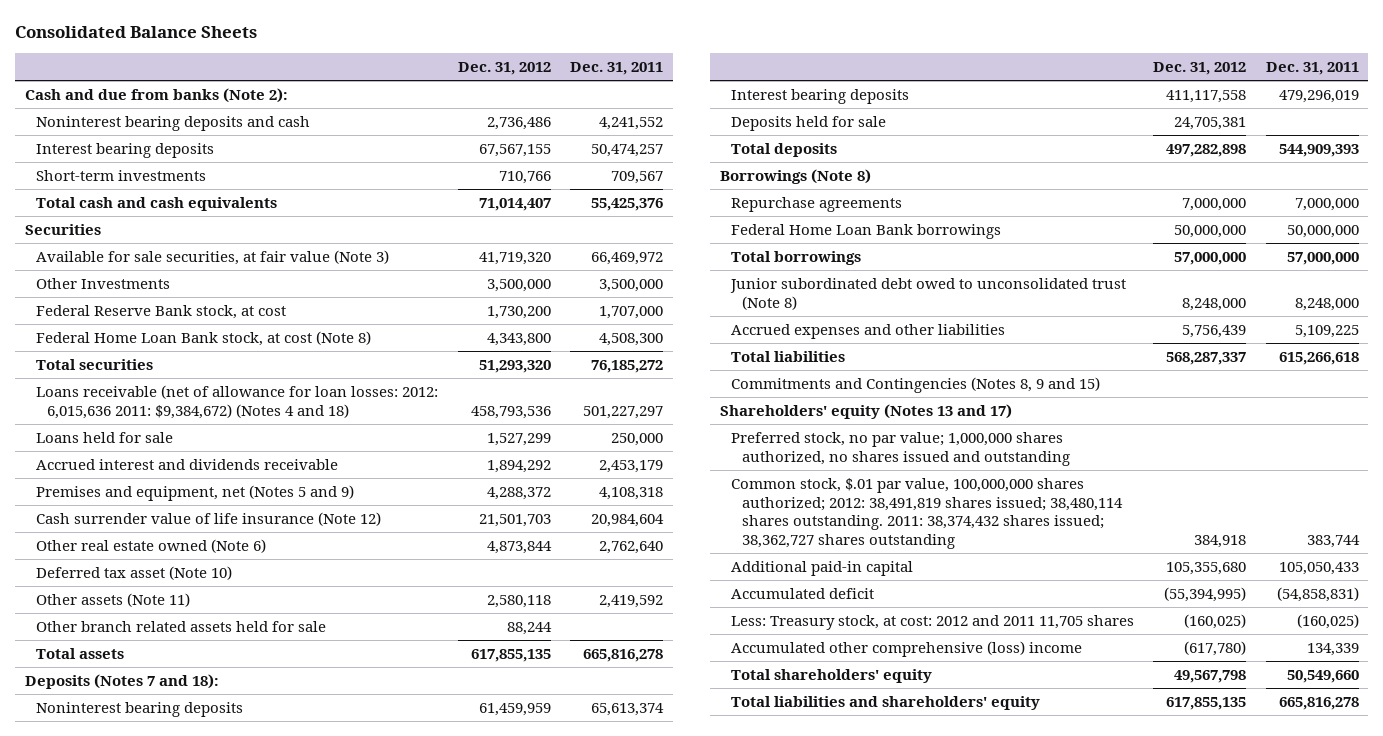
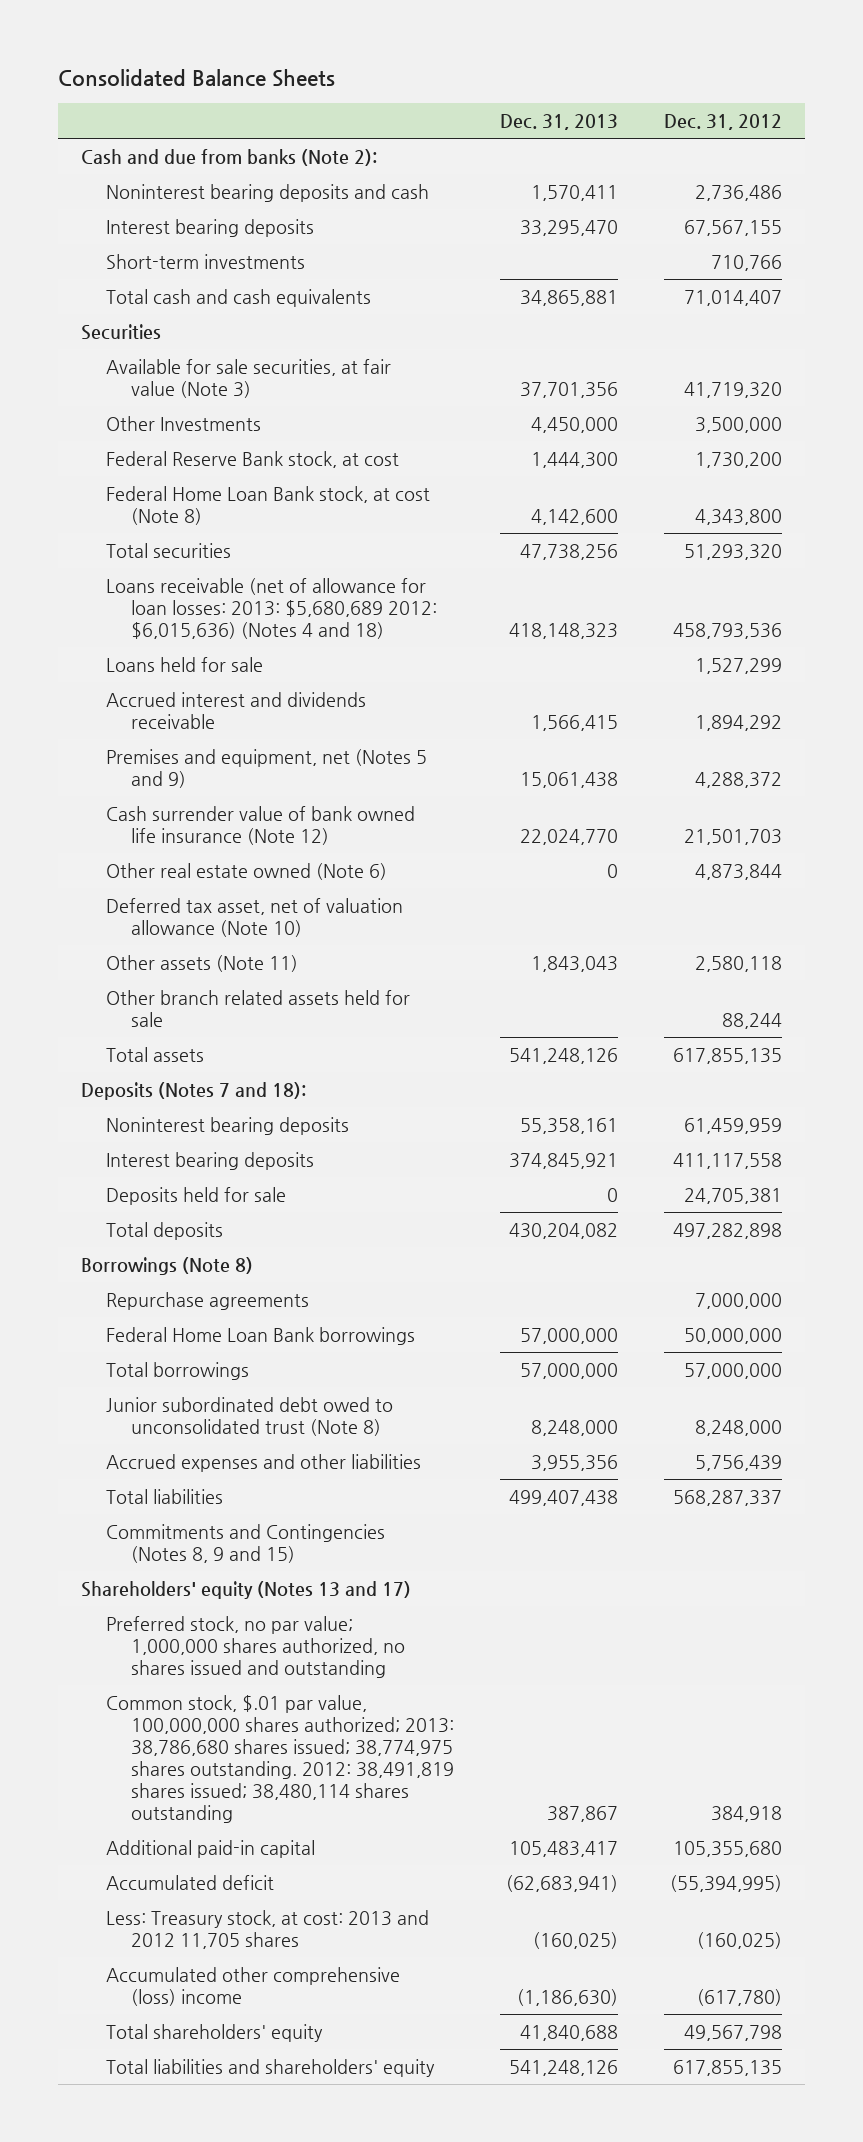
- | Dec. 31, 2012 | Dec. 31, 2011
+ | Dec. 31, 2013 | Dec. 31, 2012
- Loans receivable (net of allowance for loan losses: 2012: 6,015,636 2011: $9,384,672) (Notes 4 and 18) | 458,793,536 | 501,227,297
+ Loans receivable (net of allowance for loan losses: 2013: $5,680,689 2012: $6,015,636) (Notes 4 and 18) | 418,148,323 | 458,793,536
- Cash surrender value of life insurance (Note 12) | 21,501,703 | 20,984,604
+ Cash surrender value of bank owned life insurance (Note 12) | 22,024,770 | 21,501,703
- Deferred tax asset (Note 10)
+ Deferred tax asset, net of valuation allowance (Note 10)
- Common stock, $.01 par value, 100,000,000 shares authorized; 2012: 38,491,819 shares issued; 38,480,114 shares outstanding. 2011: 38,374,432 shares issued; 38,362,727 shares outstanding | 384,918 | 383,744
+ Common stock, $.01 par value, 100,000,000 shares authorized; 2013: 38,786,680 shares issued; 38,774,975 shares outstanding. 2012: 38,491,819 shares issued; 38,480,114 shares outstanding | 387,867 | 384,918
- Less: Treasury stock, at cost: 2012 and 2011 11,705 shares | (160,025) | (160,025)
+ Less: Treasury stock, at cost: 2013 and 2012 11,705 shares | (160,025) | (160,025)

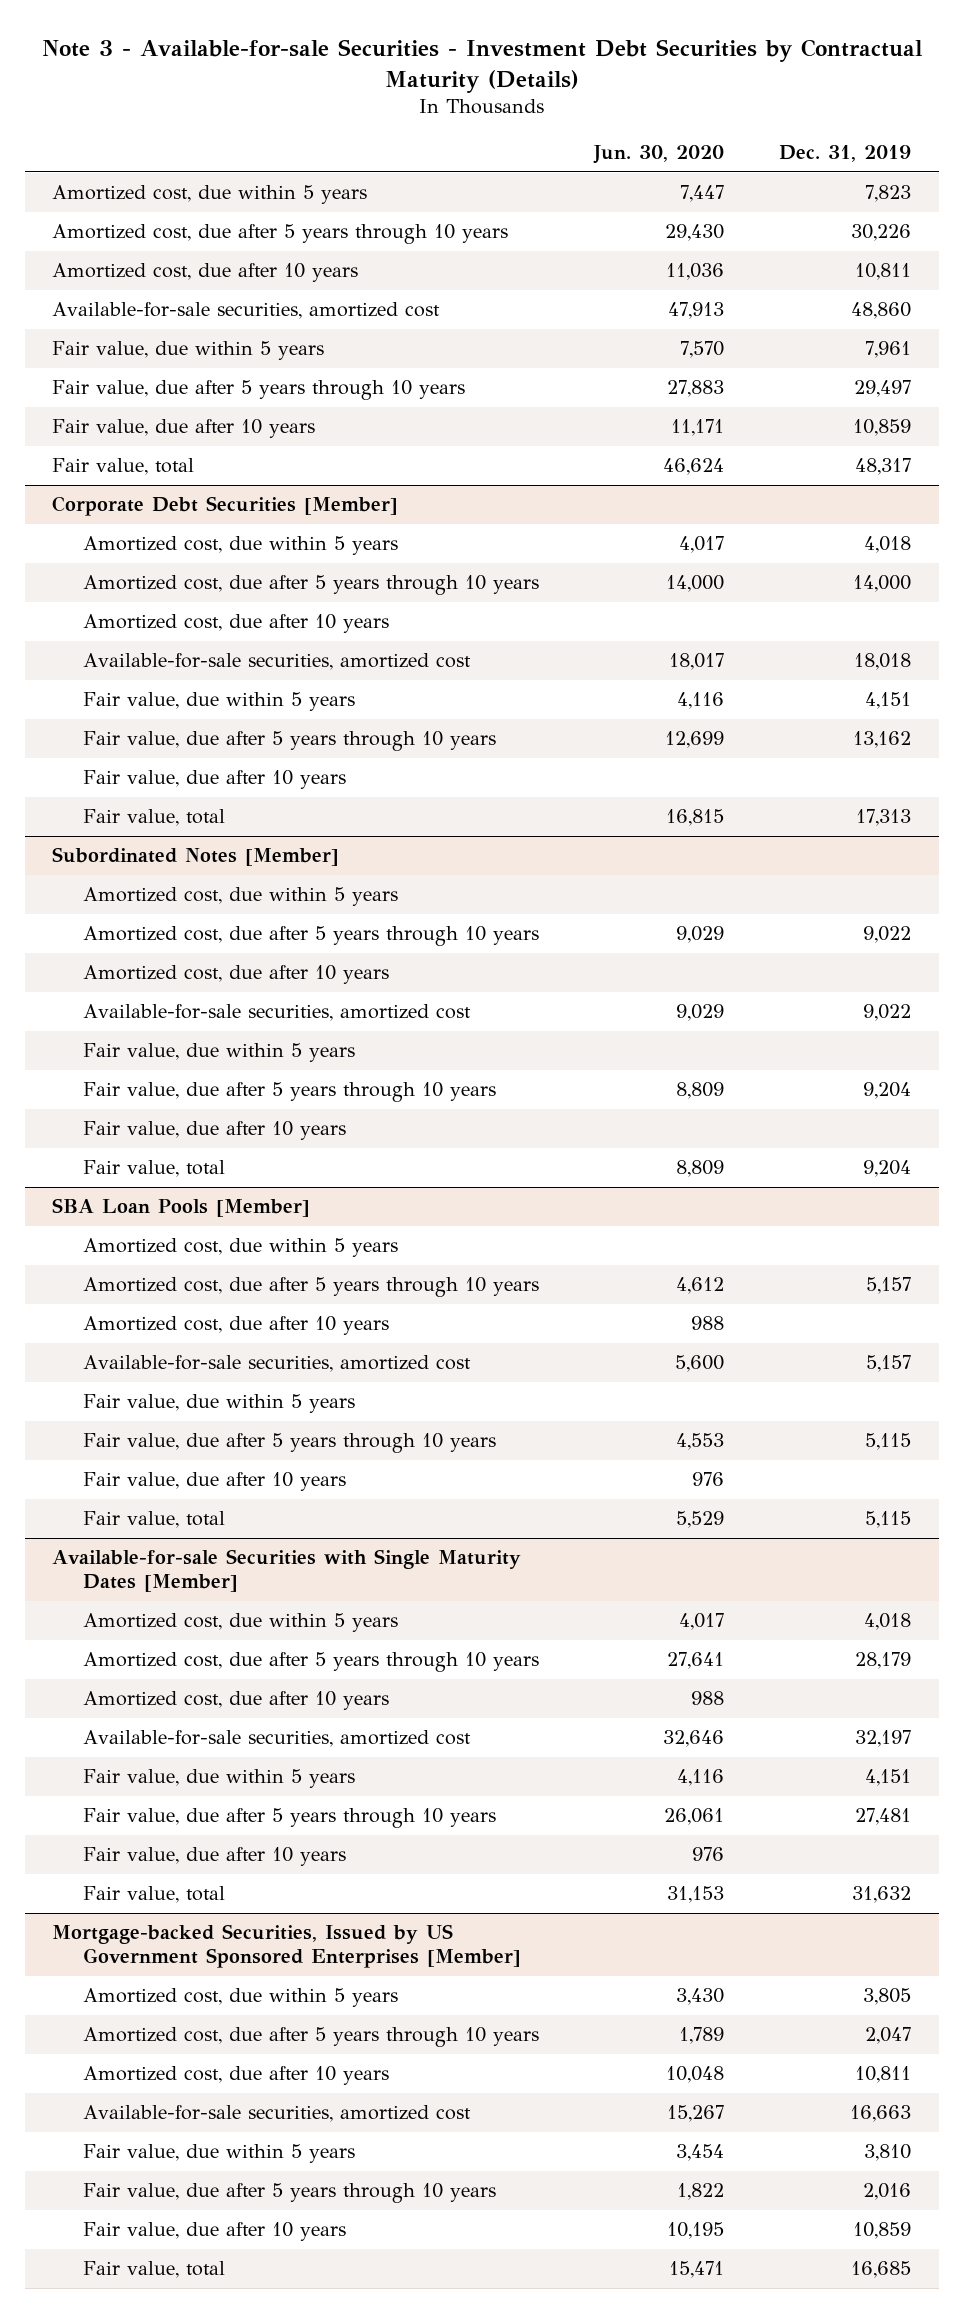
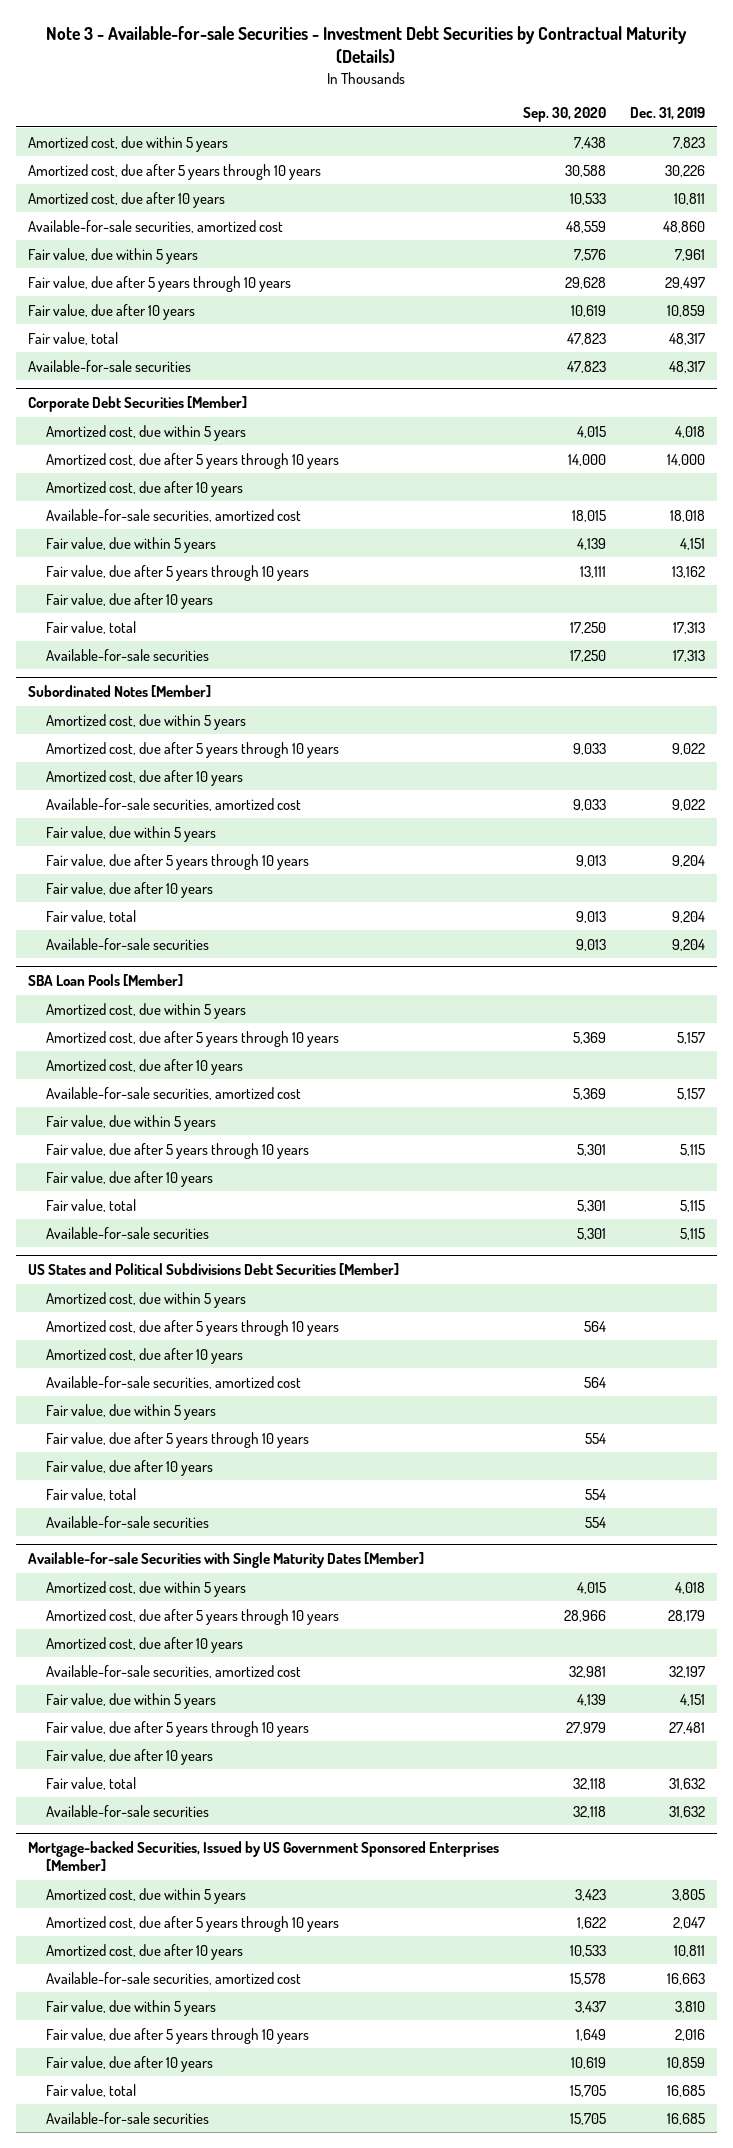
- | Jun. 30, 2020 | Dec. 31, 2019
+ | Sep. 30, 2020 | Dec. 31, 2019
+ Available-for-sale securities | 47,823 | 48,317
@ Corporate Debt Securities [Member]
+ Available-for-sale securities | 17,250 | 17,313
@ Subordinated Notes [Member]
+ Available-for-sale securities | 9,013 | 9,204
@ SBA Loan Pools [Member]
+ Available-for-sale securities | 5,301 | 5,115
+ US States and Political Subdivisions Debt Securities [Member]
+ Amortized cost, due within 5 years
+ Amortized cost, due after 5 years through 10 years | 564 |
+ Amortized cost, due after 10 years
+ Available-for-sale securities, amortized cost | 564 |
+ Fair value, due within 5 years
+ Fair value, due after 5 years through 10 years | 554 |
+ Fair value, due after 10 years
+ Fair value, total | 554 |
+ Available-for-sale securities | 554 |
@ Available-for-sale Securities with Single Maturity Dates [Member]
+ Available-for-sale securities | 32,118 | 31,632
@ Mortgage-backed Securities, Issued by US Government Sponsored Enterprises [Member]
+ Available-for-sale securities | 15,705 | 16,685

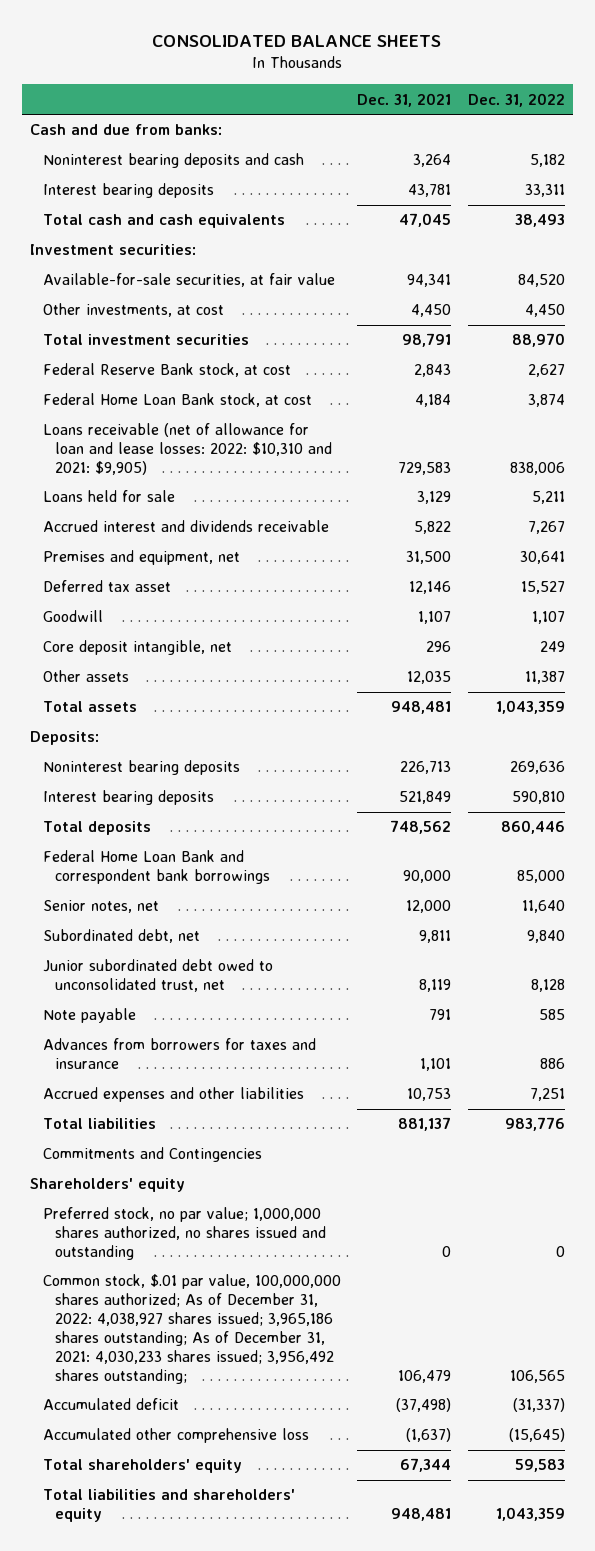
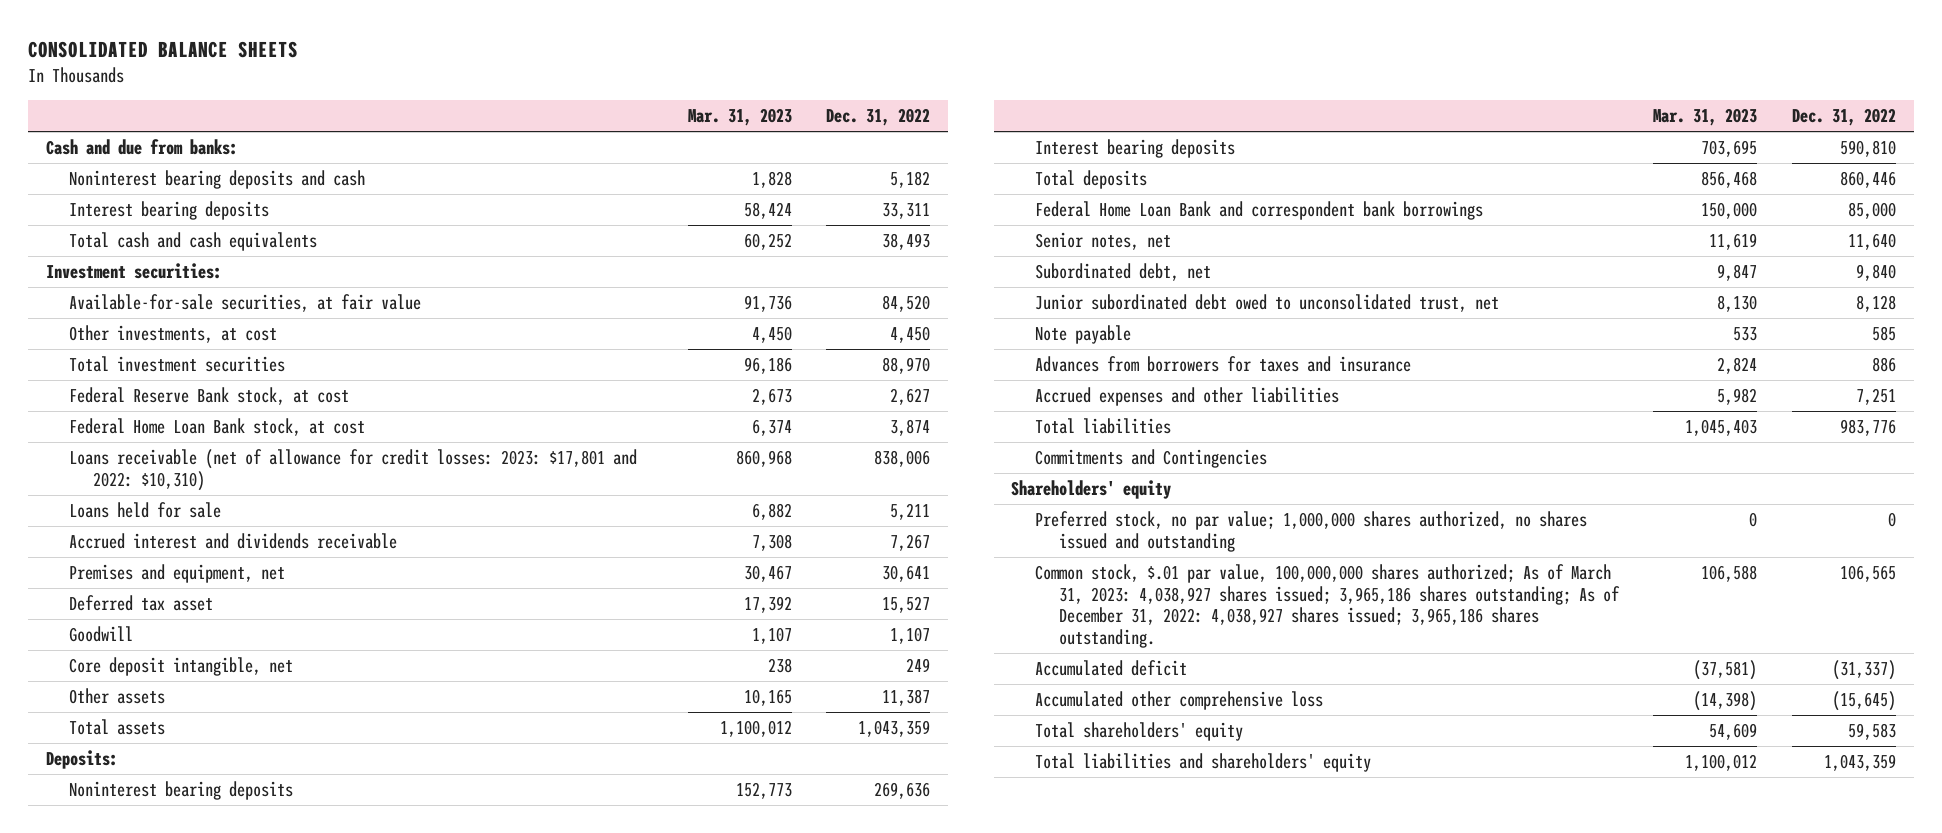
- | Dec. 31, 2021 | Dec. 31, 2022
+ | Mar. 31, 2023 | Dec. 31, 2022
- Loans receivable (net of allowance for loan and lease losses: 2022: $10,310 and 2021: $9,905) | 729,583 | 838,006
+ Loans receivable (net of allowance for credit losses: 2023: $17,801 and 2022: $10,310) | 860,968 | 838,006
- Common stock, $.01 par value, 100,000,000 shares authorized; As of December 31, 2022: 4,038,927 shares issued; 3,965,186 shares outstanding; As of December 31, 2021: 4,030,233 shares issued; 3,956,492 shares outstanding; | 106,479 | 106,565
+ Common stock, $.01 par value, 100,000,000 shares authorized; As of March 31, 2023: 4,038,927 shares issued; 3,965,186 shares outstanding; As of December 31, 2022: 4,038,927 shares issued; 3,965,186 shares outstanding. | 106,588 | 106,565

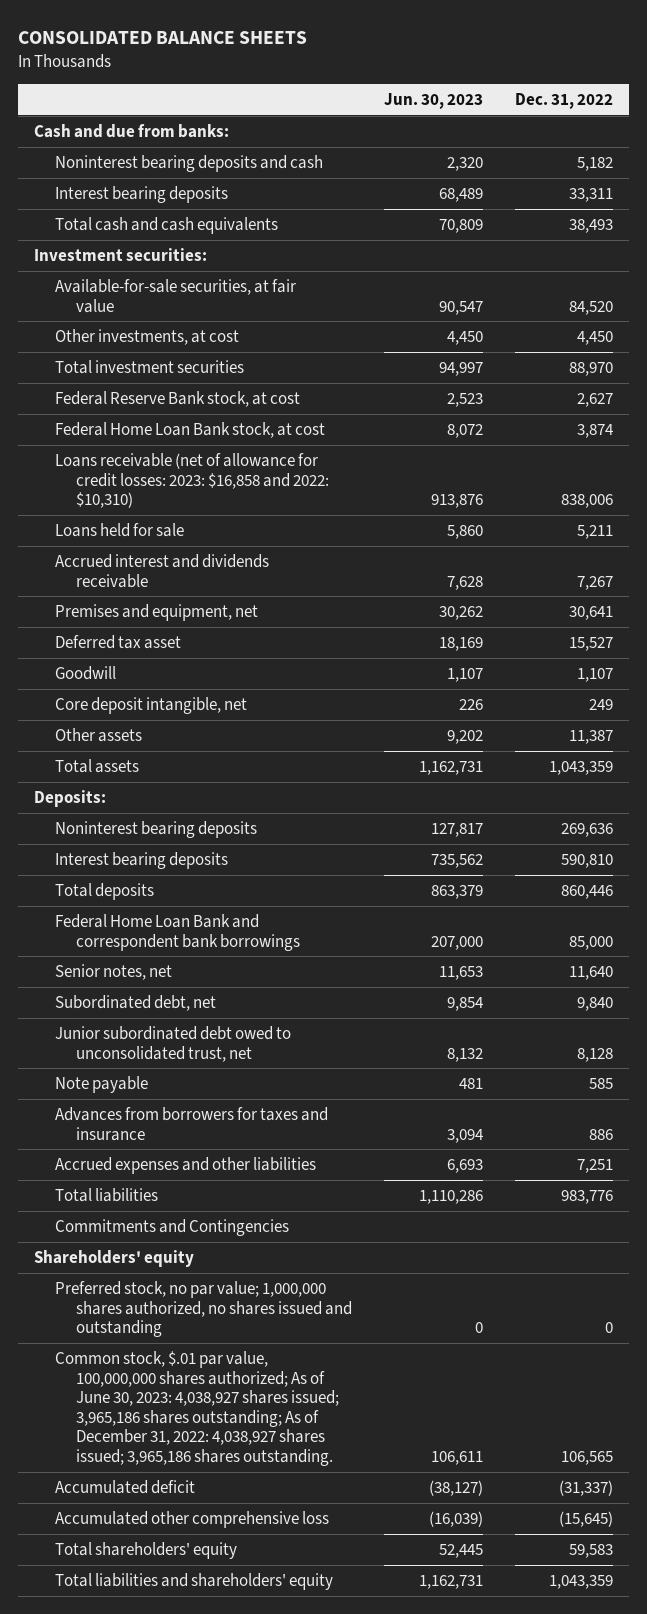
- | Mar. 31, 2023 | Dec. 31, 2022
+ | Jun. 30, 2023 | Dec. 31, 2022
- Loans receivable (net of allowance for credit losses: 2023: $17,801 and 2022: $10,310) | 860,968 | 838,006
+ Loans receivable (net of allowance for credit losses: 2023: $16,858 and 2022: $10,310) | 913,876 | 838,006
- Common stock, $.01 par value, 100,000,000 shares authorized; As of March 31, 2023: 4,038,927 shares issued; 3,965,186 shares outstanding; As of December 31, 2022: 4,038,927 shares issued; 3,965,186 shares outstanding. | 106,588 | 106,565
+ Common stock, $.01 par value, 100,000,000 shares authorized; As of June 30, 2023: 4,038,927 shares issued; 3,965,186 shares outstanding; As of December 31, 2022: 4,038,927 shares issued; 3,965,186 shares outstanding. | 106,611 | 106,565

